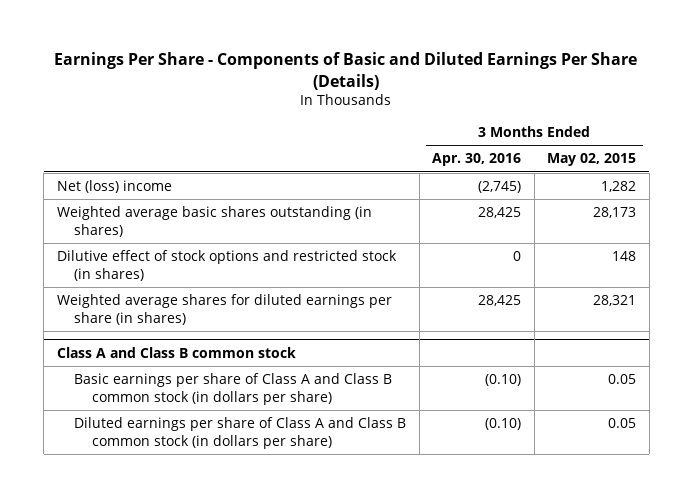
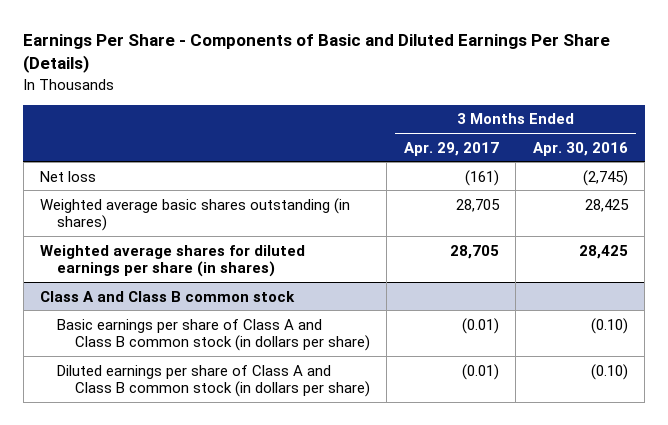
- | 3 Months Ended Apr. 30, 2016 | 3 Months Ended May 02, 2015
+ | 3 Months Ended Apr. 29, 2017 | 3 Months Ended Apr. 30, 2016
- Net (loss) income | (2,745) | 1,282
+ Net loss | (161) | (2,745)
- Dilutive effect of stock options and restricted stock (in shares) | 0 | 148

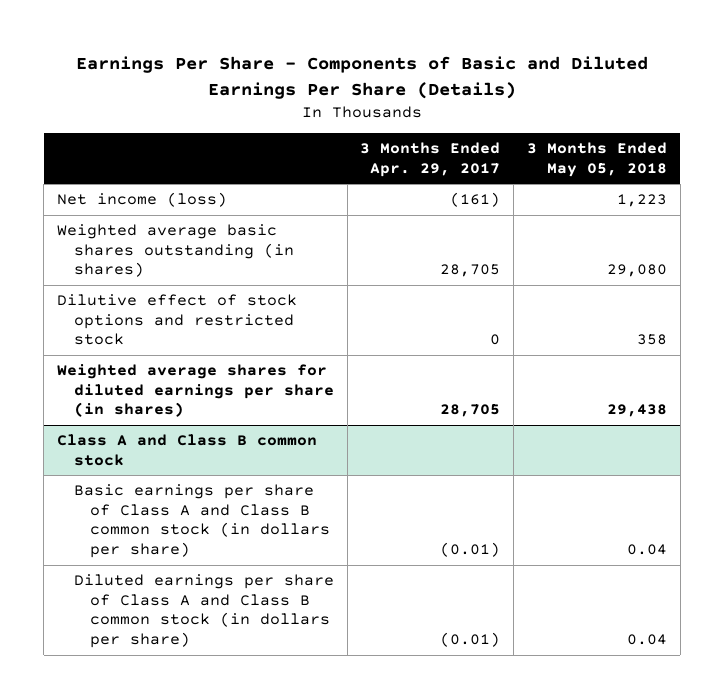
- | 3 Months Ended Apr. 29, 2017 | 3 Months Ended Apr. 30, 2016
+ | 3 Months Ended Apr. 29, 2017 | 3 Months Ended May 05, 2018
- Net loss | (161) | (2,745)
+ Net income (loss) | (161) | 1,223
+ Dilutive effect of stock options and restricted stock | 0 | 358

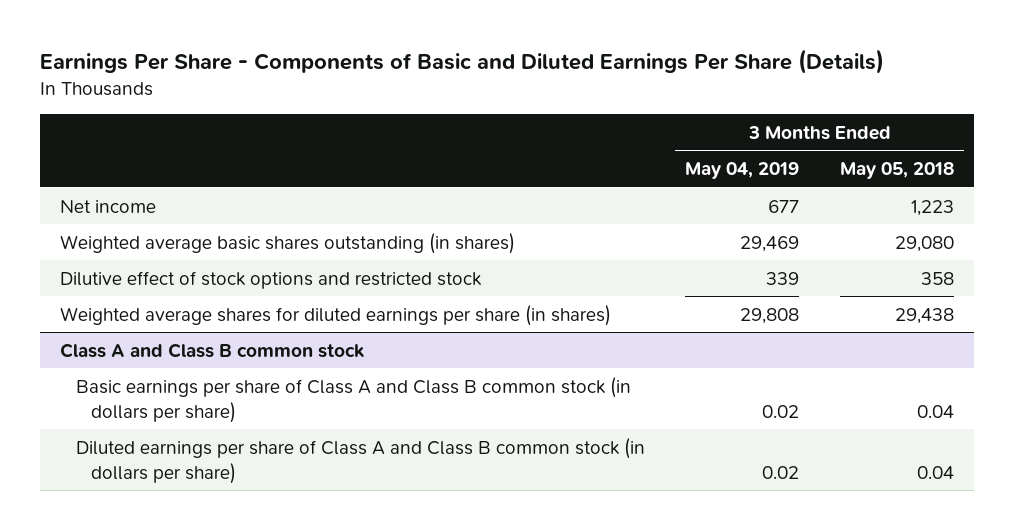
- | 3 Months Ended Apr. 29, 2017 | 3 Months Ended May 05, 2018
+ | 3 Months Ended May 04, 2019 | 3 Months Ended May 05, 2018
- Net income (loss) | (161) | 1,223
+ Net income | 677 | 1,223

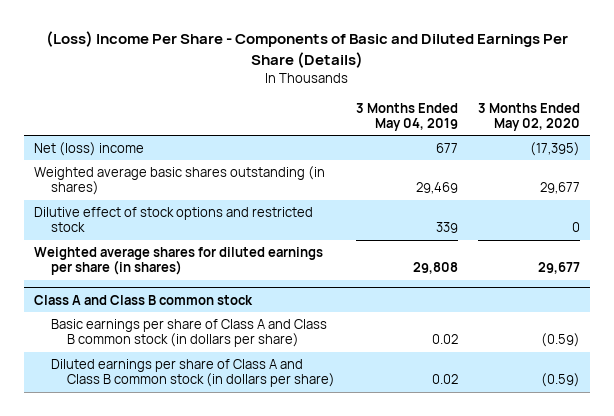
- Earnings Per Share - Components of Basic and Diluted Earnings Per Share (Details)
+ (Loss) Income Per Share - Components of Basic and Diluted Earnings Per Share (Details)
- | 3 Months Ended May 04, 2019 | 3 Months Ended May 05, 2018
+ | 3 Months Ended May 04, 2019 | 3 Months Ended May 02, 2020
- Net income | 677 | 1,223
+ Net (loss) income | 677 | (17,395)

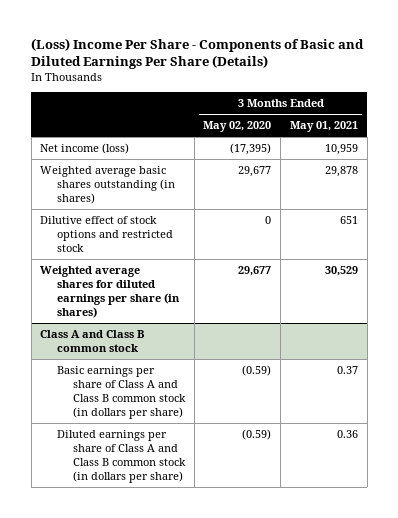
- | 3 Months Ended May 04, 2019 | 3 Months Ended May 02, 2020
+ | 3 Months Ended May 02, 2020 | 3 Months Ended May 01, 2021
- Net (loss) income | 677 | (17,395)
+ Net income (loss) | (17,395) | 10,959

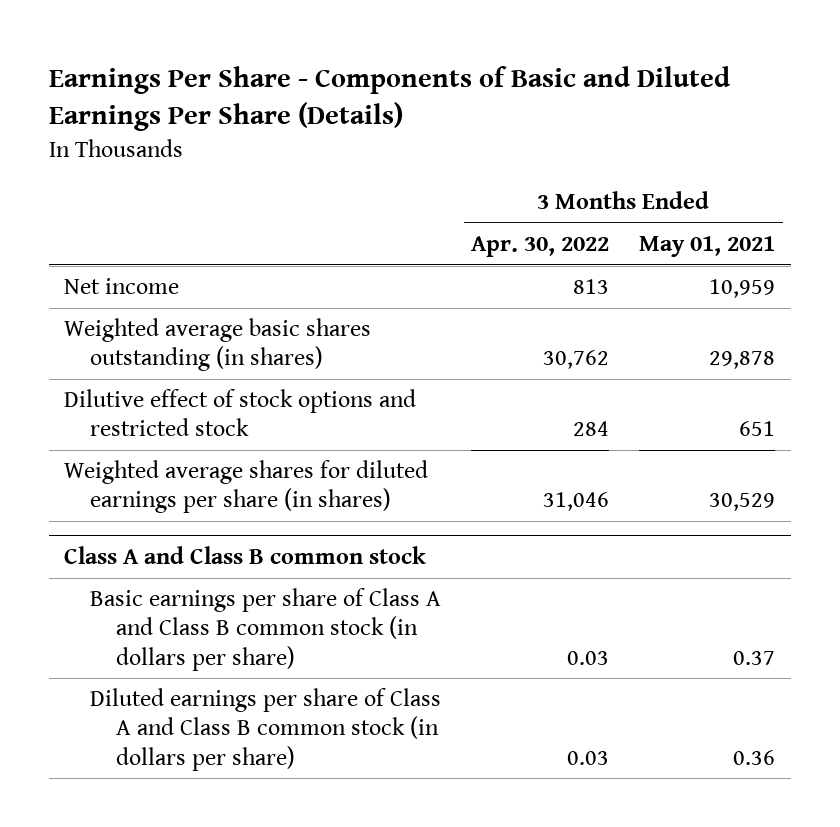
- (Loss) Income Per Share - Components of Basic and Diluted Earnings Per Share (Details)
+ Earnings Per Share - Components of Basic and Diluted Earnings Per Share (Details)
- | 3 Months Ended May 02, 2020 | 3 Months Ended May 01, 2021
+ | 3 Months Ended Apr. 30, 2022 | 3 Months Ended May 01, 2021
- Net income (loss) | (17,395) | 10,959
+ Net income | 813 | 10,959

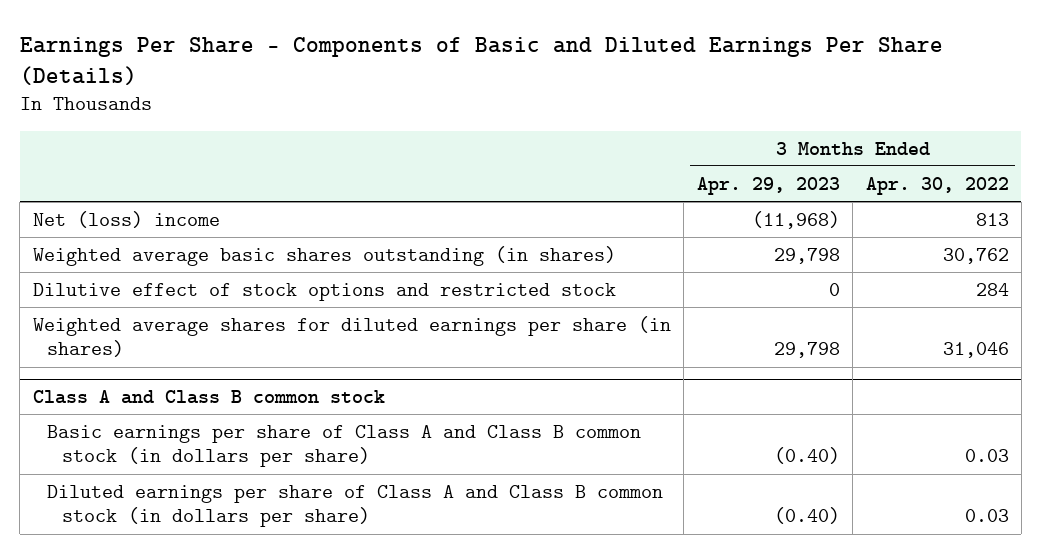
- | 3 Months Ended Apr. 30, 2022 | 3 Months Ended May 01, 2021
+ | 3 Months Ended Apr. 29, 2023 | 3 Months Ended Apr. 30, 2022
- Net income | 813 | 10,959
+ Net (loss) income | (11,968) | 813

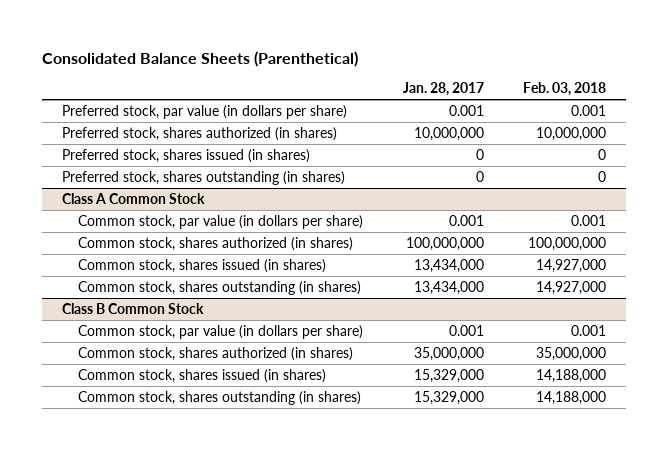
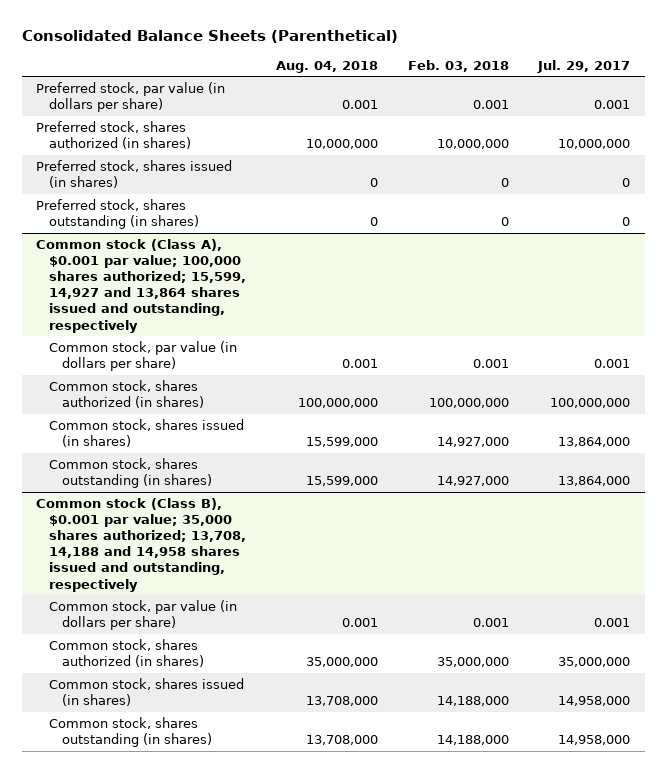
- | Jan. 28, 2017 | Feb. 03, 2018
+ | Aug. 04, 2018 | Feb. 03, 2018 | Jul. 29, 2017
- Class A Common Stock
+ Common stock (Class A), $0.001 par value; 100,000 shares authorized; 15,599, 14,927 and 13,864 shares issued and outstanding, respectively
- Class B Common Stock
+ Common stock (Class B), $0.001 par value; 35,000 shares authorized; 13,708, 14,188 and 14,958 shares issued and outstanding, respectively

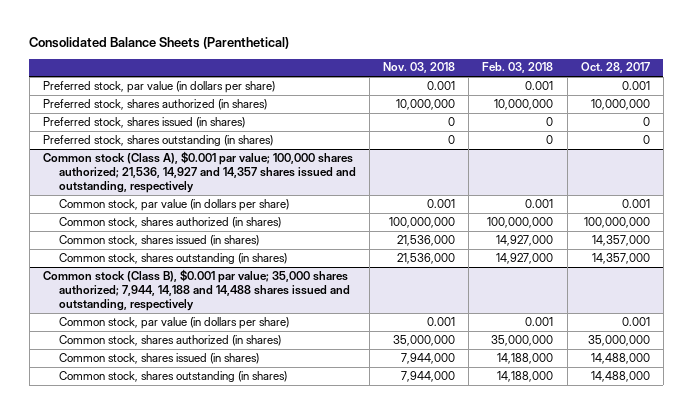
- | Aug. 04, 2018 | Feb. 03, 2018 | Jul. 29, 2017
+ | Nov. 03, 2018 | Feb. 03, 2018 | Oct. 28, 2017
- Common stock (Class A), $0.001 par value; 100,000 shares authorized; 15,599, 14,927 and 13,864 shares issued and outstanding, respectively
+ Common stock (Class A), $0.001 par value; 100,000 shares authorized; 21,536, 14,927 and 14,357 shares issued and outstanding, respectively
- Common stock (Class B), $0.001 par value; 35,000 shares authorized; 13,708, 14,188 and 14,958 shares issued and outstanding, respectively
+ Common stock (Class B), $0.001 par value; 35,000 shares authorized; 7,944, 14,188 and 14,488 shares issued and outstanding, respectively

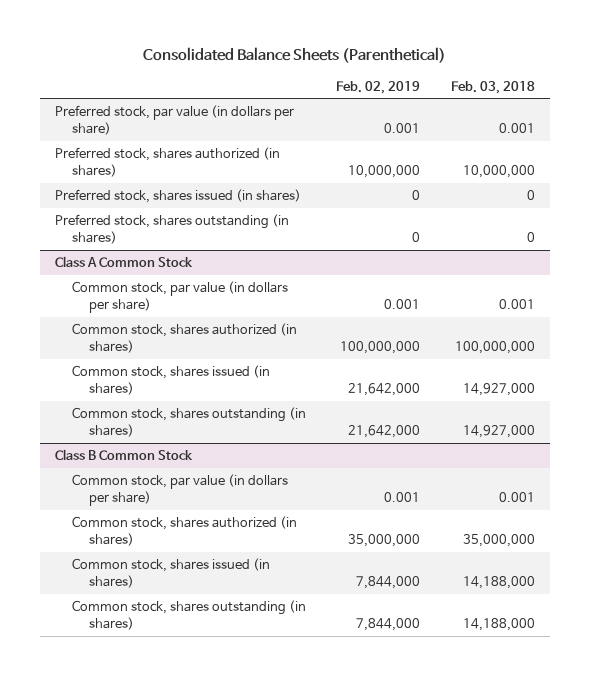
- | Nov. 03, 2018 | Feb. 03, 2018 | Oct. 28, 2017
+ | Feb. 02, 2019 | Feb. 03, 2018
- Common stock (Class A), $0.001 par value; 100,000 shares authorized; 21,536, 14,927 and 14,357 shares issued and outstanding, respectively
+ Class A Common Stock
- Common stock (Class B), $0.001 par value; 35,000 shares authorized; 7,944, 14,188 and 14,488 shares issued and outstanding, respectively
+ Class B Common Stock

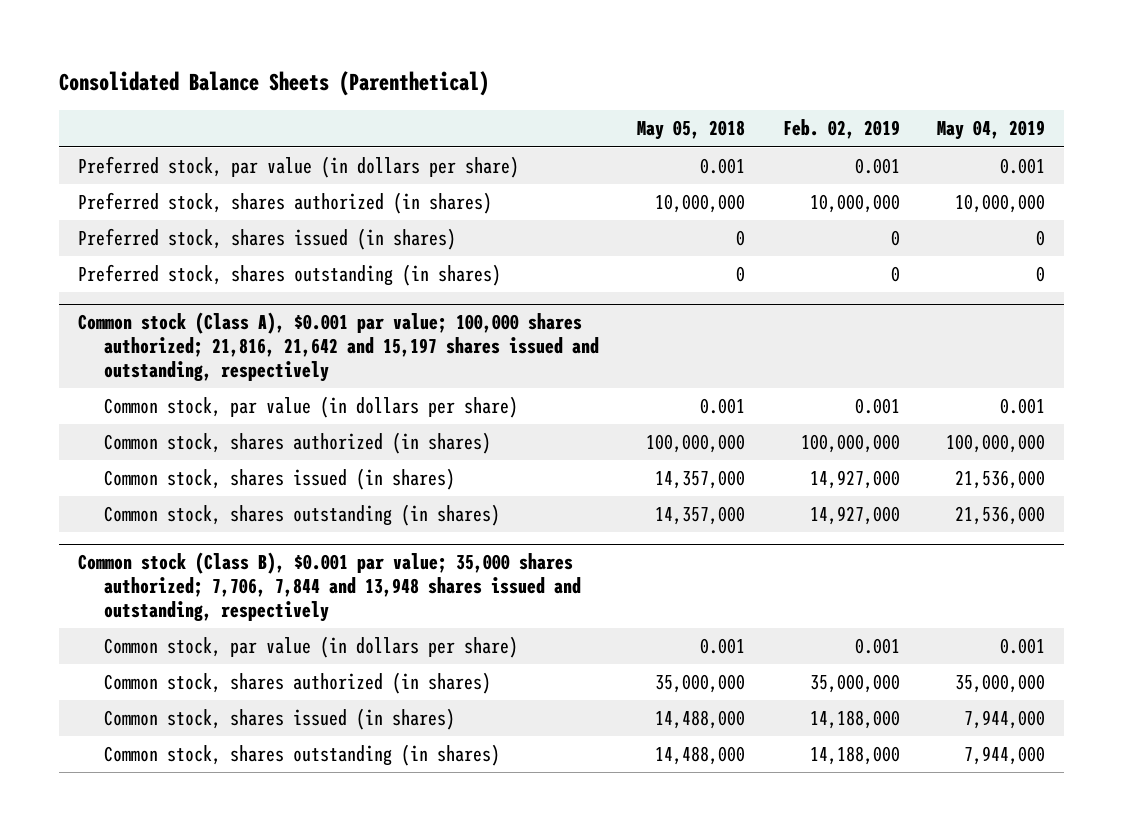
- | Feb. 02, 2019 | Feb. 03, 2018
+ | May 05, 2018 | Feb. 02, 2019 | May 04, 2019
- Class A Common Stock
+ Common stock (Class A), $0.001 par value; 100,000 shares authorized; 21,816, 21,642 and 15,197 shares issued and outstanding, respectively
- Common stock, shares issued (in shares) | 21,642,000 | 14,927,000
- Common stock, shares outstanding (in shares) | 21,642,000 | 14,927,000
- Class B Common Stock
+ Common stock, shares issued (in shares) | 14,357,000 | 14,927,000 | 21,536,000
+ Common stock, shares outstanding (in shares) | 14,357,000 | 14,927,000 | 21,536,000
+ Common stock (Class B), $0.001 par value; 35,000 shares authorized; 7,706, 7,844 and 13,948 shares issued and outstanding, respectively
- Common stock, shares issued (in shares) | 7,844,000 | 14,188,000
- Common stock, shares outstanding (in shares) | 7,844,000 | 14,188,000
+ Common stock, shares issued (in shares) | 14,488,000 | 14,188,000 | 7,944,000
+ Common stock, shares outstanding (in shares) | 14,488,000 | 14,188,000 | 7,944,000

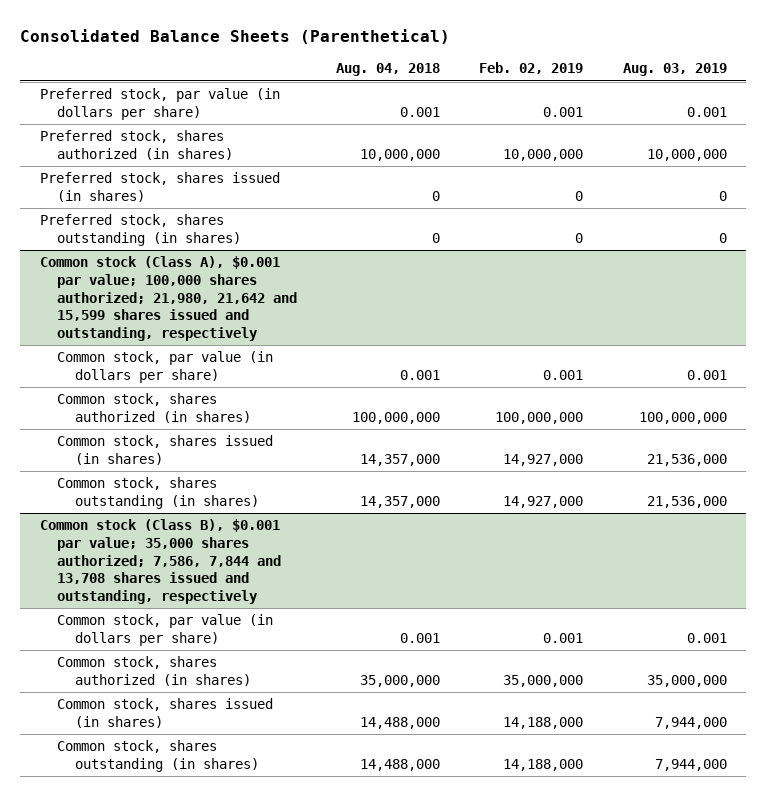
- | May 05, 2018 | Feb. 02, 2019 | May 04, 2019
+ | Aug. 04, 2018 | Feb. 02, 2019 | Aug. 03, 2019
- Common stock (Class A), $0.001 par value; 100,000 shares authorized; 21,816, 21,642 and 15,197 shares issued and outstanding, respectively
+ Common stock (Class A), $0.001 par value; 100,000 shares authorized; 21,980, 21,642 and 15,599 shares issued and outstanding, respectively
- Common stock (Class B), $0.001 par value; 35,000 shares authorized; 7,706, 7,844 and 13,948 shares issued and outstanding, respectively
+ Common stock (Class B), $0.001 par value; 35,000 shares authorized; 7,586, 7,844 and 13,708 shares issued and outstanding, respectively

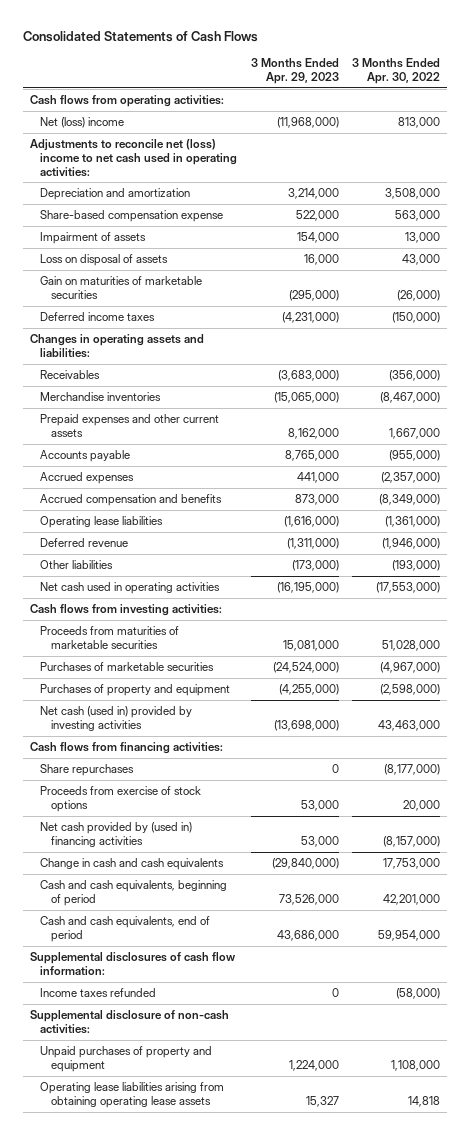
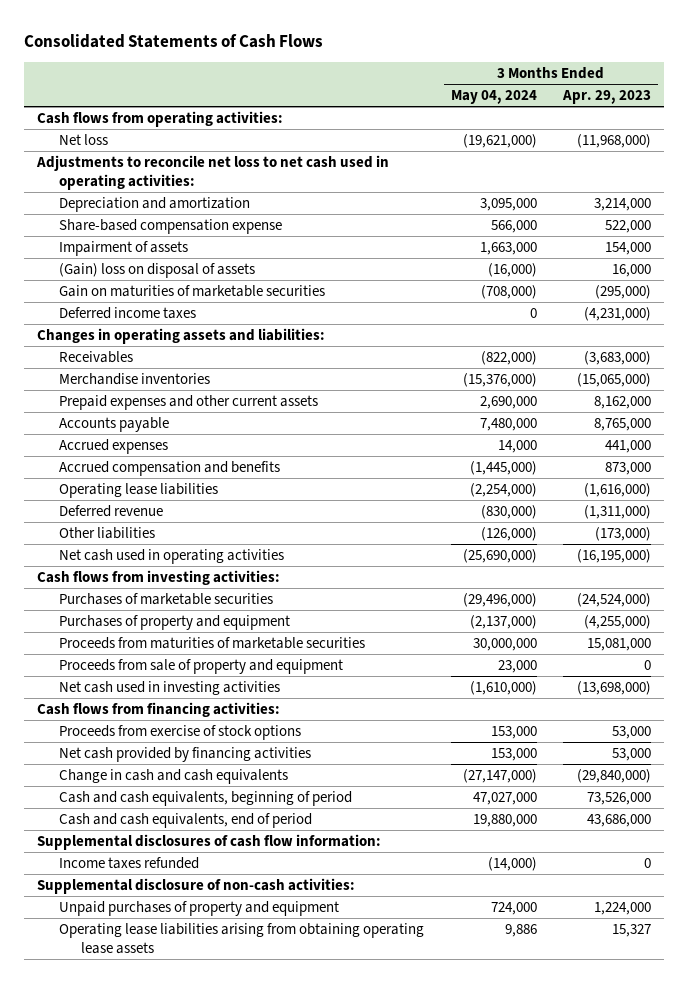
- | 3 Months Ended Apr. 29, 2023 | 3 Months Ended Apr. 30, 2022
+ | 3 Months Ended May 04, 2024 | 3 Months Ended Apr. 29, 2023
- Net (loss) income | (11,968,000) | 813,000
- Adjustments to reconcile net (loss) income to net cash used in operating activities:
+ Net loss | (19,621,000) | (11,968,000)
+ Adjustments to reconcile net loss to net cash used in operating activities:
- Loss on disposal of assets | 16,000 | 43,000
+ (Gain) loss on disposal of assets | (16,000) | 16,000
- Net cash (used in) provided by investing activities | (13,698,000) | 43,463,000
moved down: Proceeds from maturities of marketable securities | 30,000,000 | 15,081,000
+ Proceeds from sale of property and equipment | 23,000 | 0
+ Net cash used in investing activities | (1,610,000) | (13,698,000)
- Share repurchases | 0 | (8,177,000)
- Net cash provided by (used in) financing activities | 53,000 | (8,157,000)
+ Net cash provided by financing activities | 153,000 | 53,000

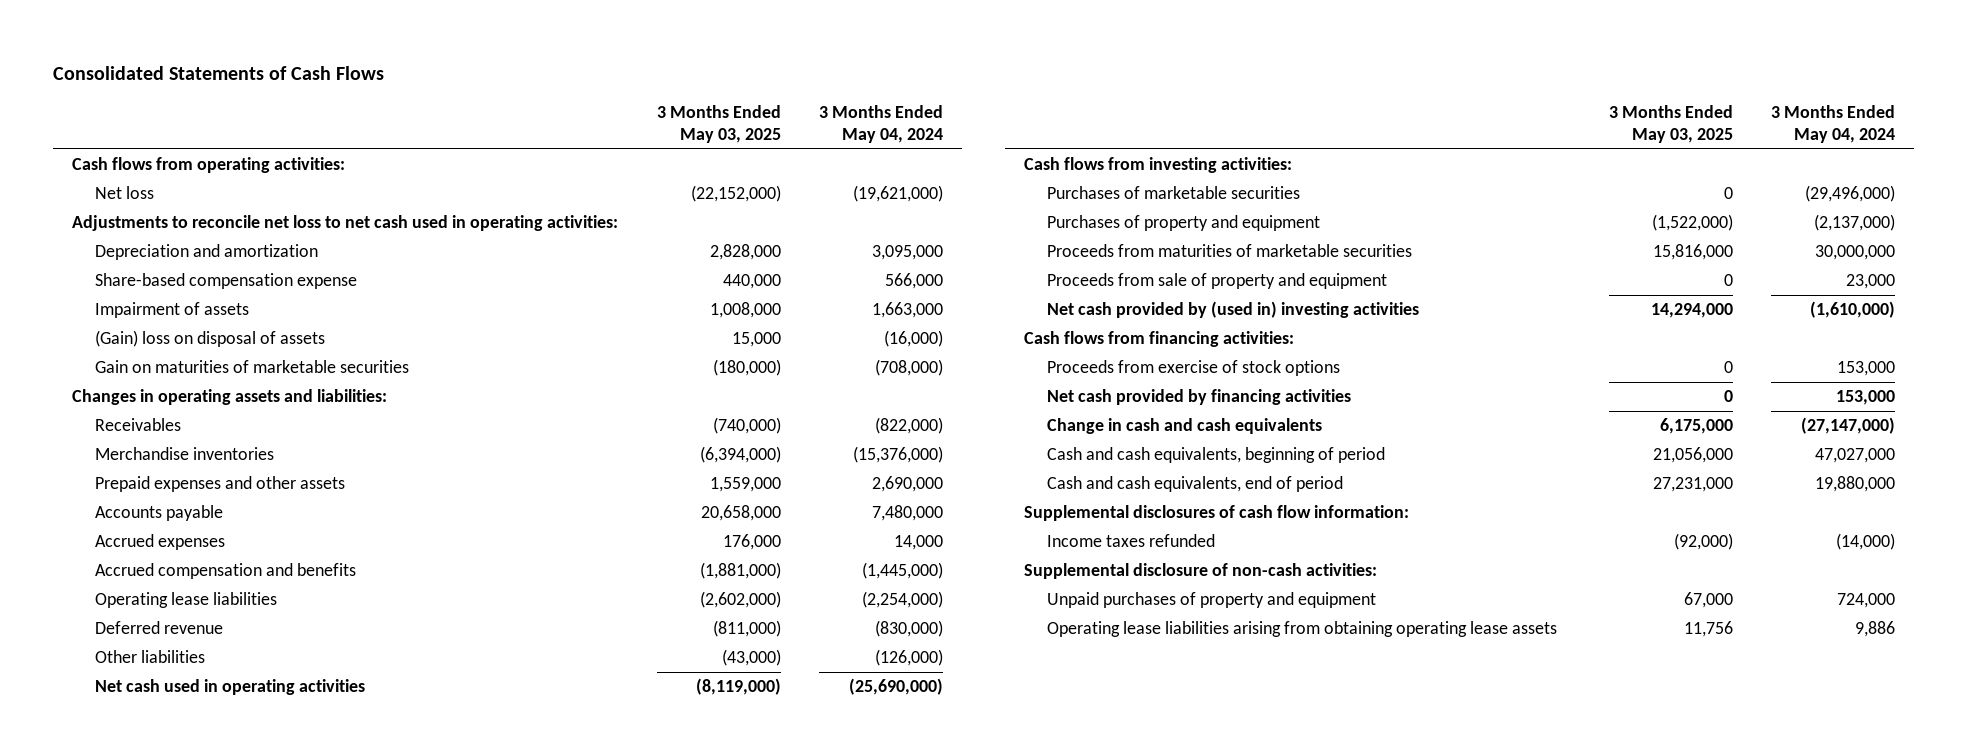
- | 3 Months Ended May 04, 2024 | 3 Months Ended Apr. 29, 2023
+ | 3 Months Ended May 03, 2025 | 3 Months Ended May 04, 2024
- Deferred income taxes | 0 | (4,231,000)
- Prepaid expenses and other current assets | 2,690,000 | 8,162,000
+ Prepaid expenses and other assets | 1,559,000 | 2,690,000
- Net cash used in investing activities | (1,610,000) | (13,698,000)
+ Net cash provided by (used in) investing activities | 14,294,000 | (1,610,000)

